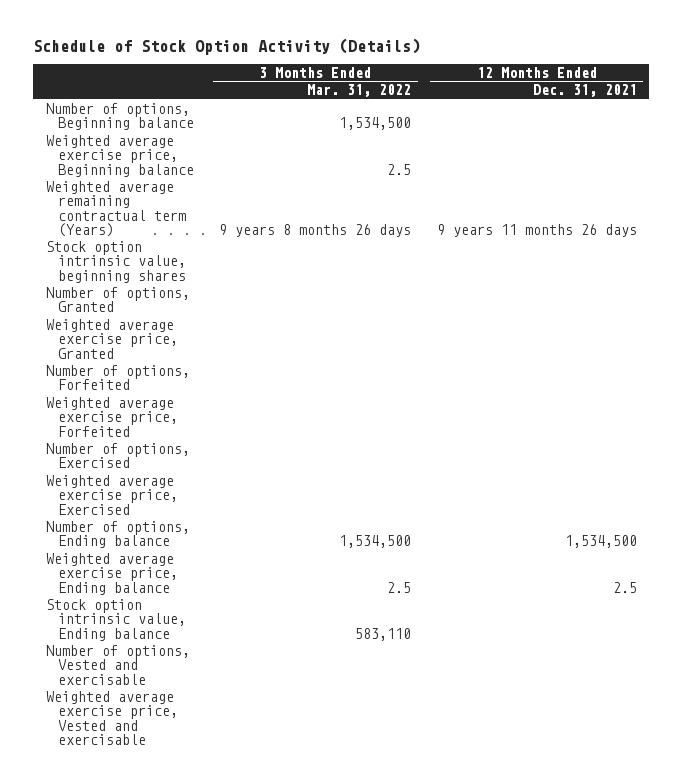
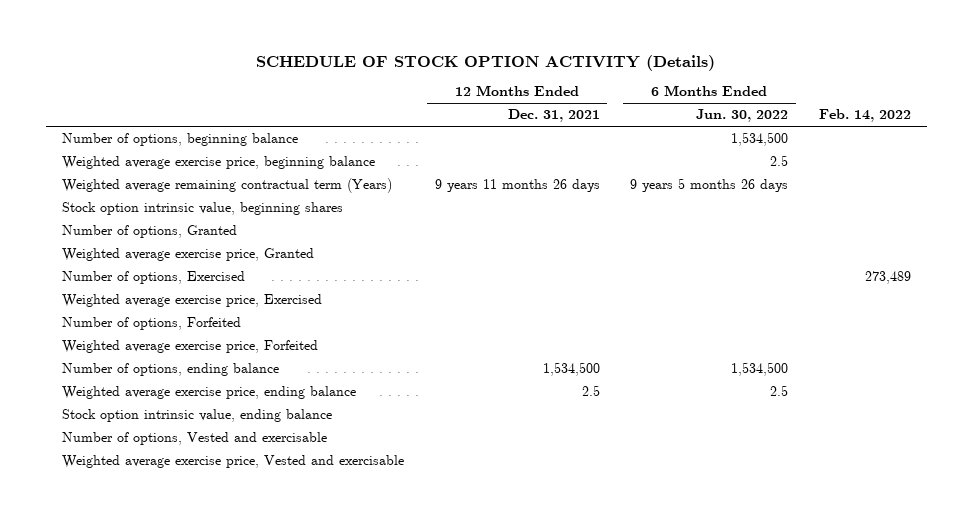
- Schedule of Stock Option Activity (Details)
+ SCHEDULE OF STOCK OPTION ACTIVITY (Details)
- | 3 Months Ended Mar. 31, 2022 | 12 Months Ended Dec. 31, 2021
+ | 12 Months Ended Dec. 31, 2021 | 6 Months Ended Jun. 30, 2022 | Feb. 14, 2022
- Number of options, Beginning balance | 1,534,500 |
- Weighted average exercise price, Beginning balance | 2.5 |
+ Number of options, beginning balance | | 1,534,500 |
+ Weighted average exercise price, beginning balance | | 2.5 |
- Number of options, Ending balance | 1,534,500 | 1,534,500
- Weighted average exercise price, Ending balance | 2.5 | 2.5
- Stock option intrinsic value, Ending balance | 583,110 |
moved down: Number of options, Forfeited
moved down: Weighted average exercise price, Forfeited
+ Number of options, ending balance | 1,534,500 | 1,534,500 |
+ Weighted average exercise price, ending balance | 2.5 | 2.5 |
+ Stock option intrinsic value, ending balance

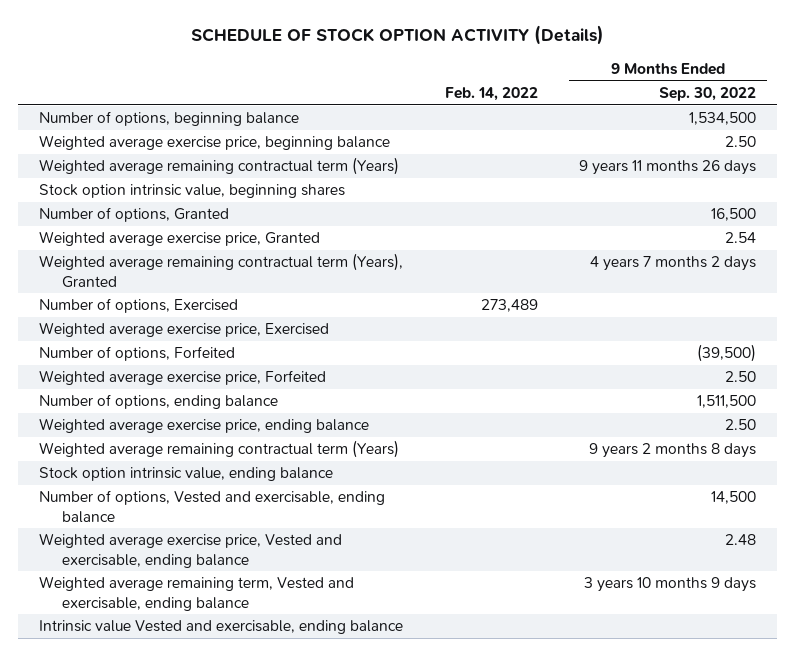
- | 12 Months Ended Dec. 31, 2021 | 6 Months Ended Jun. 30, 2022 | Feb. 14, 2022
+ | Feb. 14, 2022 | 9 Months Ended Sep. 30, 2022
+ Weighted average remaining contractual term (Years), Granted | | 4 years 7 months 2 days
+ Weighted average remaining contractual term (Years) | | 9 years 2 months 8 days
- Number of options, Vested and exercisable
- Weighted average exercise price, Vested and exercisable
+ Number of options, Vested and exercisable, ending balance | | 14,500
+ Weighted average exercise price, Vested and exercisable, ending balance | | 2.48
+ Weighted average remaining term, Vested and exercisable, ending balance | | 3 years 10 months 9 days
+ Intrinsic value Vested and exercisable, ending balance

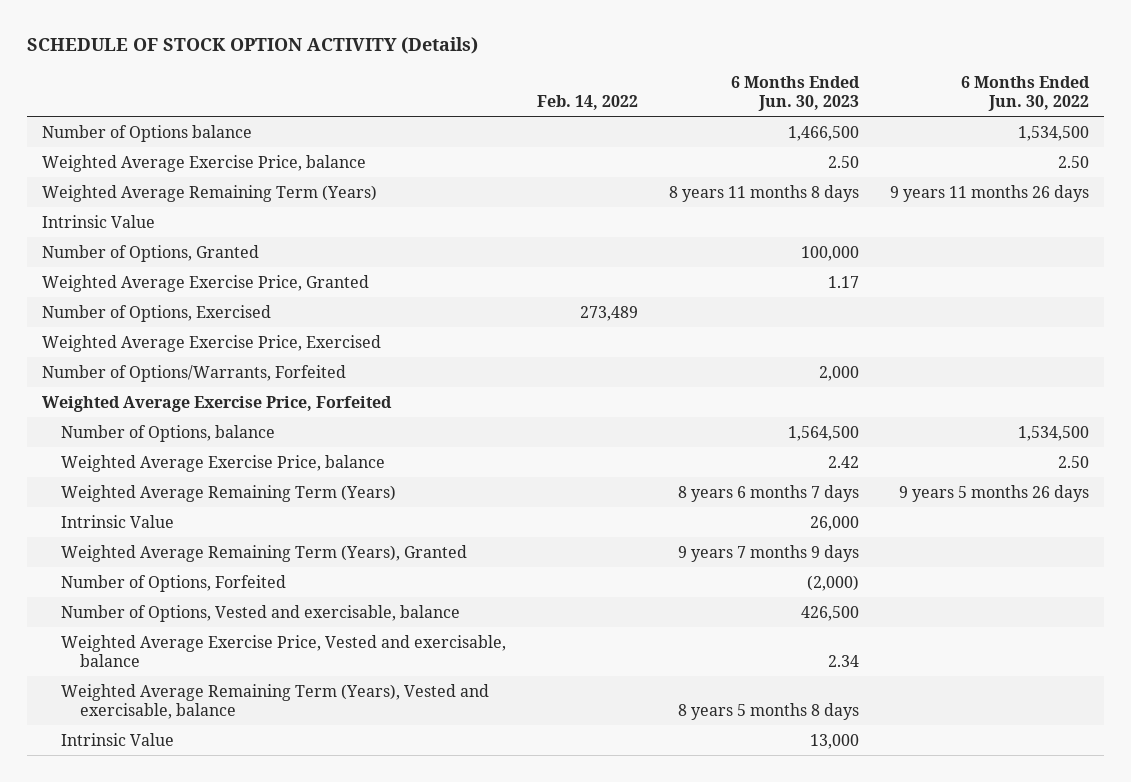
- | Feb. 14, 2022 | 9 Months Ended Sep. 30, 2022
+ | Feb. 14, 2022 | 6 Months Ended Jun. 30, 2023 | 6 Months Ended Jun. 30, 2022
- Number of options, beginning balance | | 1,534,500
- Weighted average exercise price, beginning balance | | 2.50
- Weighted average remaining contractual term (Years) | | 9 years 11 months 26 days
- Stock option intrinsic value, beginning shares
- Number of options, Granted | | 16,500
- Weighted average exercise price, Granted | | 2.54
- Weighted average remaining contractual term (Years), Granted | | 4 years 7 months 2 days
- Number of options, Exercised | 273,489 |
- Weighted average exercise price, Exercised
- Number of options, Forfeited | | (39,500)
- Weighted average exercise price, Forfeited | | 2.50
- Number of options, ending balance | | 1,511,500
- Weighted average exercise price, ending balance | | 2.50
- Weighted average remaining contractual term (Years) | | 9 years 2 months 8 days
- Stock option intrinsic value, ending balance
- Number of options, Vested and exercisable, ending balance | | 14,500
- Weighted average exercise price, Vested and exercisable, ending balance | | 2.48
- Weighted average remaining term, Vested and exercisable, ending balance | | 3 years 10 months 9 days
- Intrinsic value Vested and exercisable, ending balance
+ Number of Options balance | | 1,466,500 | 1,534,500
+ Weighted Average Exercise Price, balance | | 2.50 | 2.50
+ Weighted Average Remaining Term (Years) | | 8 years 11 months 8 days | 9 years 11 months 26 days
+ Intrinsic Value
+ Number of Options, Granted | | 100,000 |
+ Weighted Average Exercise Price, Granted | | 1.17 |
+ Number of Options, Exercised | 273,489 | |
+ Weighted Average Exercise Price, Exercised
+ Number of Options/Warrants, Forfeited | | 2,000 |
+ Weighted Average Exercise Price, Forfeited
+ Number of Options, balance | | 1,564,500 | 1,534,500
+ Weighted Average Exercise Price, balance | | 2.42 | 2.50
+ Weighted Average Remaining Term (Years) | | 8 years 6 months 7 days | 9 years 5 months 26 days
+ Intrinsic Value | | 26,000 |
+ Weighted Average Remaining Term (Years), Granted | | 9 years 7 months 9 days |
+ Number of Options, Forfeited | | (2,000) |
+ Number of Options, Vested and exercisable, balance | | 426,500 |
+ Weighted Average Exercise Price, Vested and exercisable, balance | | 2.34 |
+ Weighted Average Remaining Term (Years), Vested and exercisable, balance | | 8 years 5 months 8 days |
+ Intrinsic Value | | 13,000 |

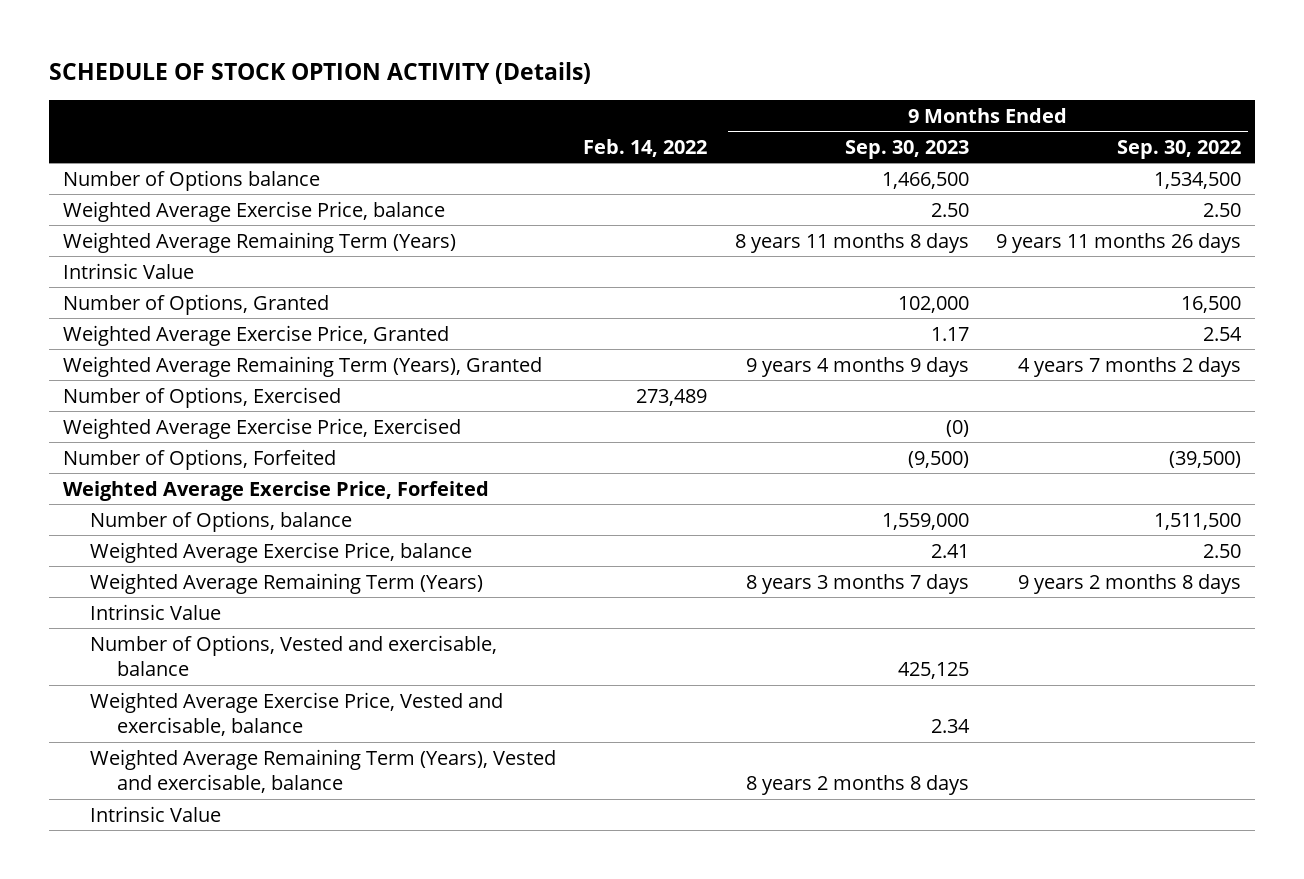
- | Feb. 14, 2022 | 6 Months Ended Jun. 30, 2023 | 6 Months Ended Jun. 30, 2022
+ | Feb. 14, 2022 | 9 Months Ended Sep. 30, 2023 | 9 Months Ended Sep. 30, 2022
moved up: Weighted Average Remaining Term (Years), Granted | | 9 years 4 months 9 days | 4 years 7 months 2 days
- Number of Options/Warrants, Forfeited | | 2,000 |
moved up: Number of Options, Forfeited | | (9,500) | (39,500)

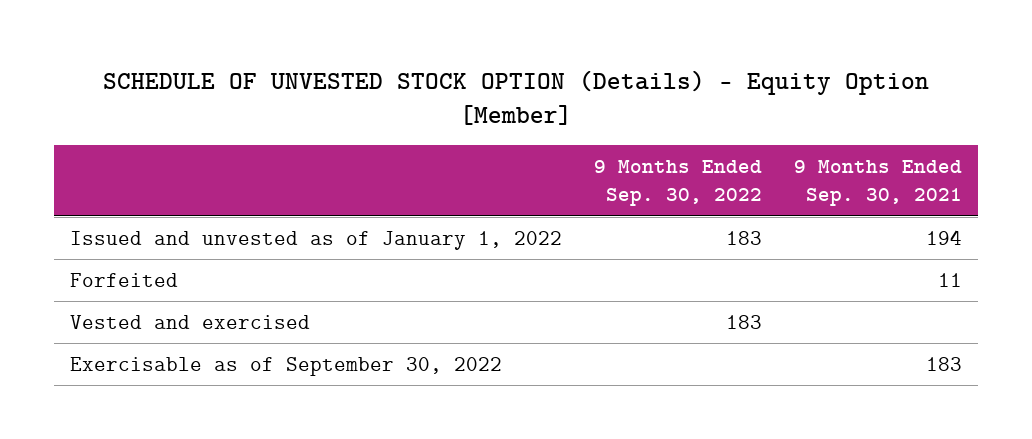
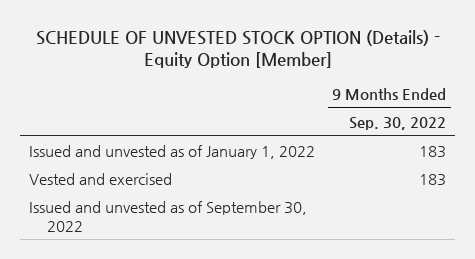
- | 9 Months Ended Sep. 30, 2022 | 9 Months Ended Sep. 30, 2021
+ | 9 Months Ended Sep. 30, 2022
- Forfeited | | 11
- Exercisable as of September 30, 2022 | | 183
+ Issued and unvested as of September 30, 2022

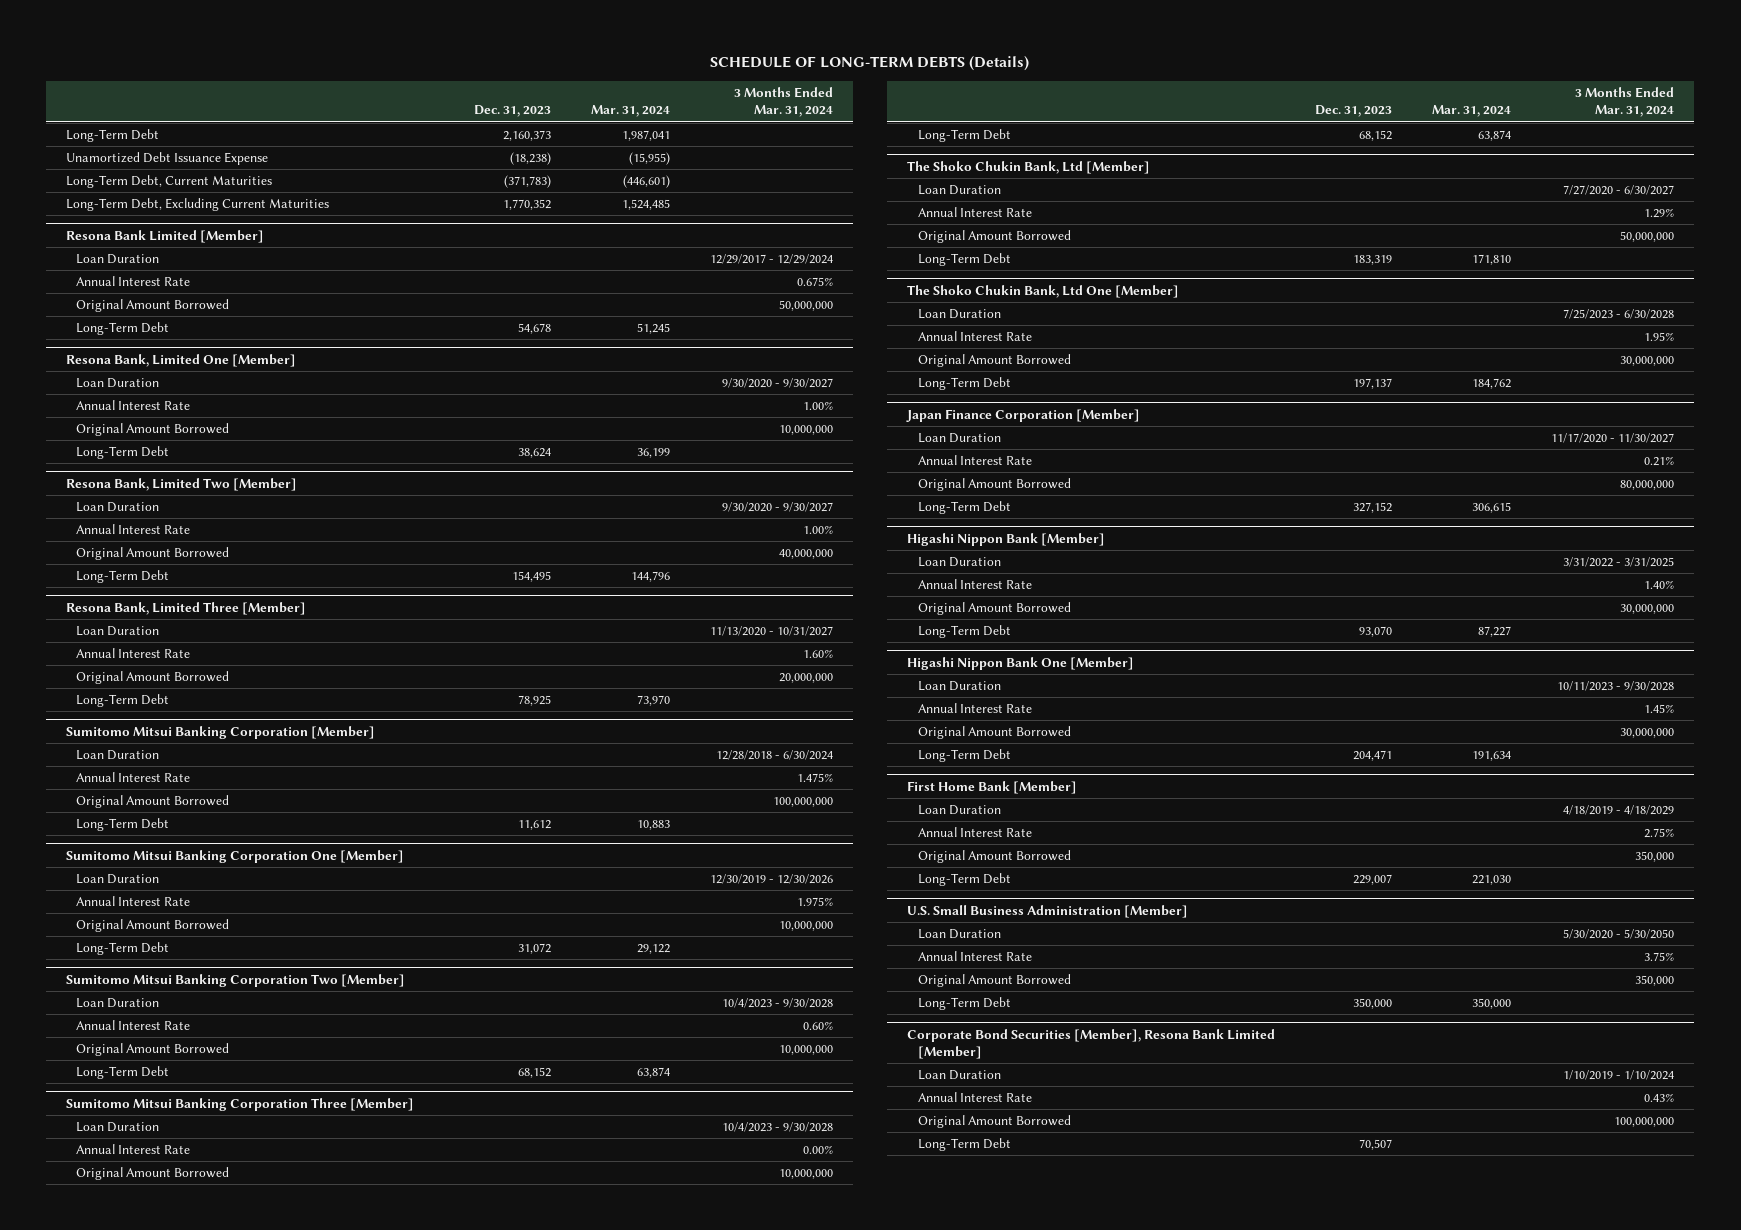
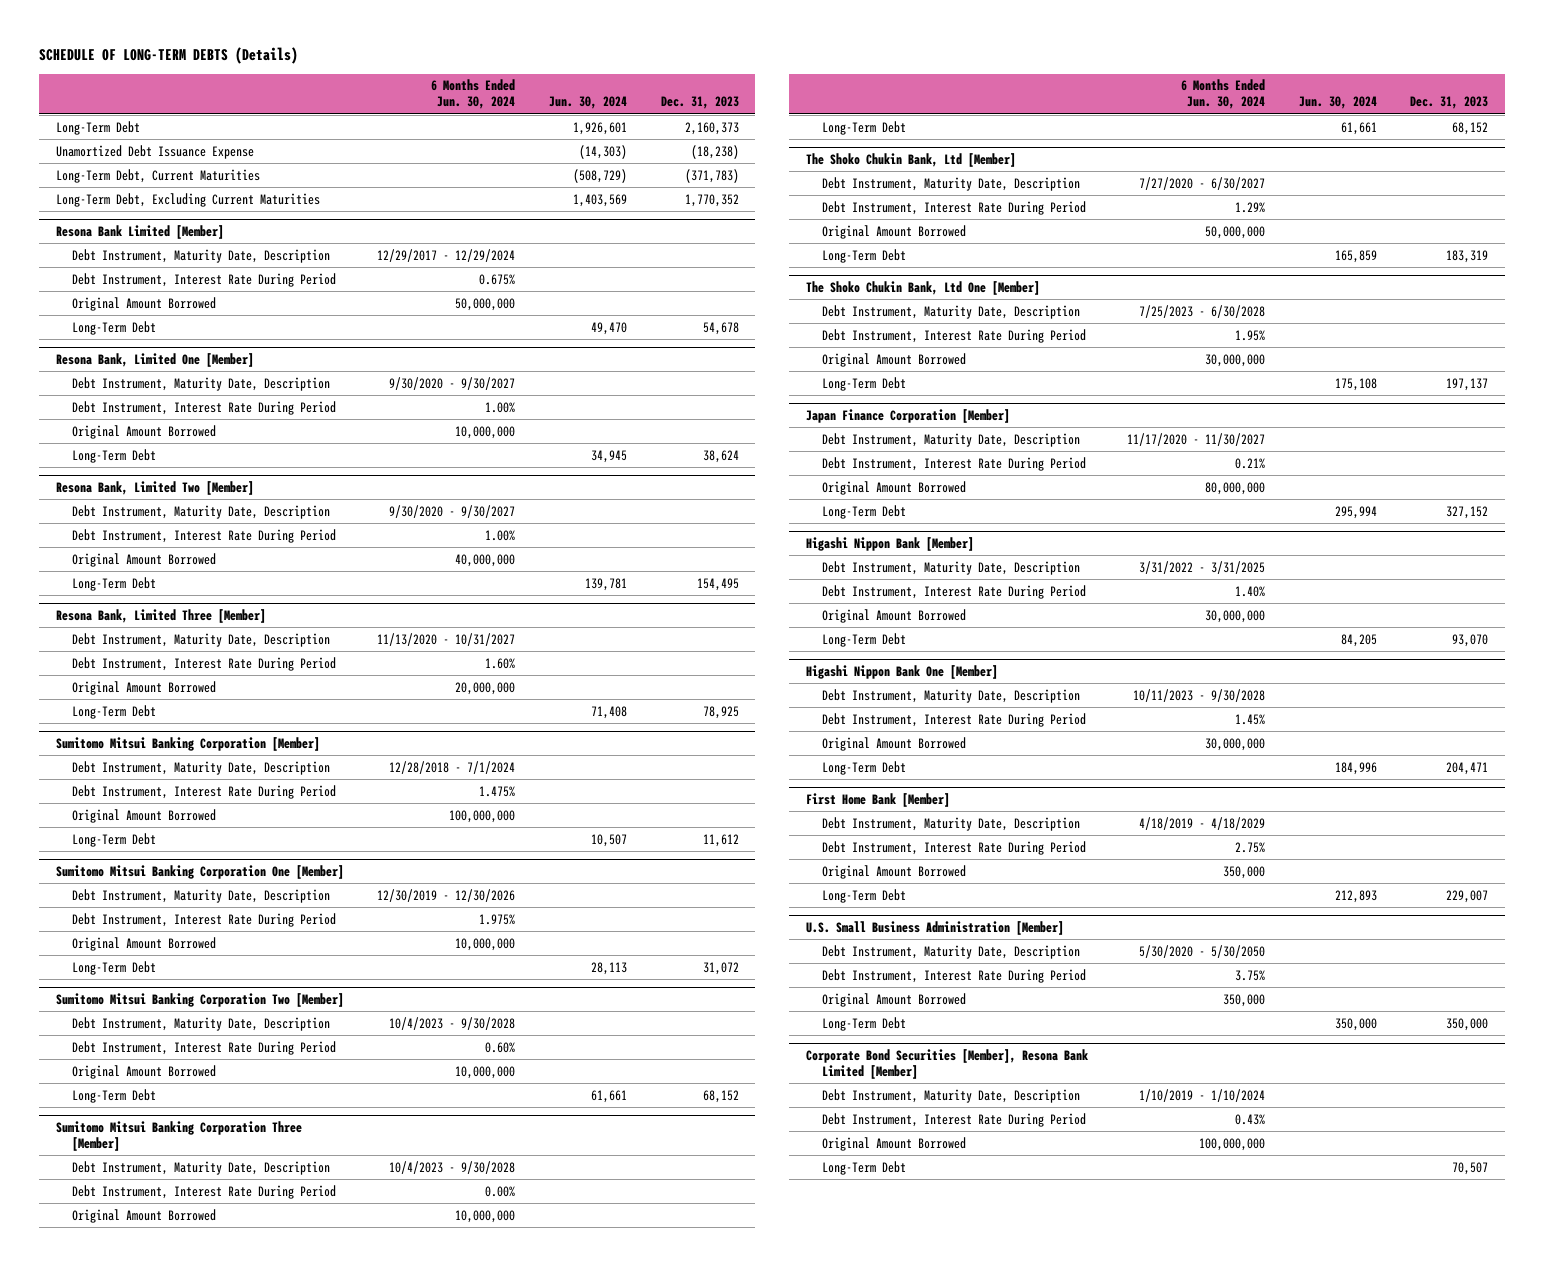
- | Dec. 31, 2023 | Mar. 31, 2024 | 3 Months Ended Mar. 31, 2024
+ | 6 Months Ended Jun. 30, 2024 | Jun. 30, 2024 | Dec. 31, 2023
@ Resona Bank Limited [Member]
- Loan Duration | | | 12/29/2017 - 12/29/2024
- Annual Interest Rate | | | 0.675%
+ Debt Instrument, Maturity Date, Description | 12/29/2017 - 12/29/2024 | |
+ Debt Instrument, Interest Rate During Period | 0.675% | |
@ Resona Bank, Limited One [Member]
- Loan Duration | | | 9/30/2020 - 9/30/2027
- Annual Interest Rate | | | 1.00%
+ Debt Instrument, Maturity Date, Description | 9/30/2020 - 9/30/2027 | |
+ Debt Instrument, Interest Rate During Period | 1.00% | |
@ Resona Bank, Limited Two [Member]
- Loan Duration | | | 9/30/2020 - 9/30/2027
- Annual Interest Rate | | | 1.00%
+ Debt Instrument, Maturity Date, Description | 9/30/2020 - 9/30/2027 | |
+ Debt Instrument, Interest Rate During Period | 1.00% | |
@ Resona Bank, Limited Three [Member]
- Loan Duration | | | 11/13/2020 - 10/31/2027
- Annual Interest Rate | | | 1.60%
+ Debt Instrument, Maturity Date, Description | 11/13/2020 - 10/31/2027 | |
+ Debt Instrument, Interest Rate During Period | 1.60% | |
@ Sumitomo Mitsui Banking Corporation [Member]
- Loan Duration | | | 12/28/2018 - 6/30/2024
- Annual Interest Rate | | | 1.475%
+ Debt Instrument, Maturity Date, Description | 12/28/2018 - 7/1/2024 | |
+ Debt Instrument, Interest Rate During Period | 1.475% | |
@ Sumitomo Mitsui Banking Corporation One [Member]
- Loan Duration | | | 12/30/2019 - 12/30/2026
- Annual Interest Rate | | | 1.975%
+ Debt Instrument, Maturity Date, Description | 12/30/2019 - 12/30/2026 | |
+ Debt Instrument, Interest Rate During Period | 1.975% | |
@ Sumitomo Mitsui Banking Corporation Two [Member]
- Loan Duration | | | 10/4/2023 - 9/30/2028
- Annual Interest Rate | | | 0.60%
+ Debt Instrument, Maturity Date, Description | 10/4/2023 - 9/30/2028 | |
+ Debt Instrument, Interest Rate During Period | 0.60% | |
@ Sumitomo Mitsui Banking Corporation Three [Member]
- Loan Duration | | | 10/4/2023 - 9/30/2028
- Annual Interest Rate | | | 0.00%
+ Debt Instrument, Maturity Date, Description | 10/4/2023 - 9/30/2028 | |
+ Debt Instrument, Interest Rate During Period | 0.00% | |
@ The Shoko Chukin Bank, Ltd [Member]
- Loan Duration | | | 7/27/2020 - 6/30/2027
- Annual Interest Rate | | | 1.29%
+ Debt Instrument, Maturity Date, Description | 7/27/2020 - 6/30/2027 | |
+ Debt Instrument, Interest Rate During Period | 1.29% | |
@ The Shoko Chukin Bank, Ltd One [Member]
- Loan Duration | | | 7/25/2023 - 6/30/2028
- Annual Interest Rate | | | 1.95%
+ Debt Instrument, Maturity Date, Description | 7/25/2023 - 6/30/2028 | |
+ Debt Instrument, Interest Rate During Period | 1.95% | |
@ Japan Finance Corporation [Member]
- Loan Duration | | | 11/17/2020 - 11/30/2027
- Annual Interest Rate | | | 0.21%
+ Debt Instrument, Maturity Date, Description | 11/17/2020 - 11/30/2027 | |
+ Debt Instrument, Interest Rate During Period | 0.21% | |
@ Higashi Nippon Bank [Member]
- Loan Duration | | | 3/31/2022 - 3/31/2025
- Annual Interest Rate | | | 1.40%
+ Debt Instrument, Maturity Date, Description | 3/31/2022 - 3/31/2025 | |
+ Debt Instrument, Interest Rate During Period | 1.40% | |
@ Higashi Nippon Bank One [Member]
- Loan Duration | | | 10/11/2023 - 9/30/2028
- Annual Interest Rate | | | 1.45%
+ Debt Instrument, Maturity Date, Description | 10/11/2023 - 9/30/2028 | |
+ Debt Instrument, Interest Rate During Period | 1.45% | |
@ First Home Bank [Member]
- Loan Duration | | | 4/18/2019 - 4/18/2029
- Annual Interest Rate | | | 2.75%
+ Debt Instrument, Maturity Date, Description | 4/18/2019 - 4/18/2029 | |
+ Debt Instrument, Interest Rate During Period | 2.75% | |
@ U.S. Small Business Administration [Member]
- Loan Duration | | | 5/30/2020 - 5/30/2050
- Annual Interest Rate | | | 3.75%
+ Debt Instrument, Maturity Date, Description | 5/30/2020 - 5/30/2050 | |
+ Debt Instrument, Interest Rate During Period | 3.75% | |
@ Corporate Bond Securities [Member], Resona Bank Limited [Member]
- Loan Duration | | | 1/10/2019 - 1/10/2024
- Annual Interest Rate | | | 0.43%
+ Debt Instrument, Maturity Date, Description | 1/10/2019 - 1/10/2024 | |
+ Debt Instrument, Interest Rate During Period | 0.43% | |

